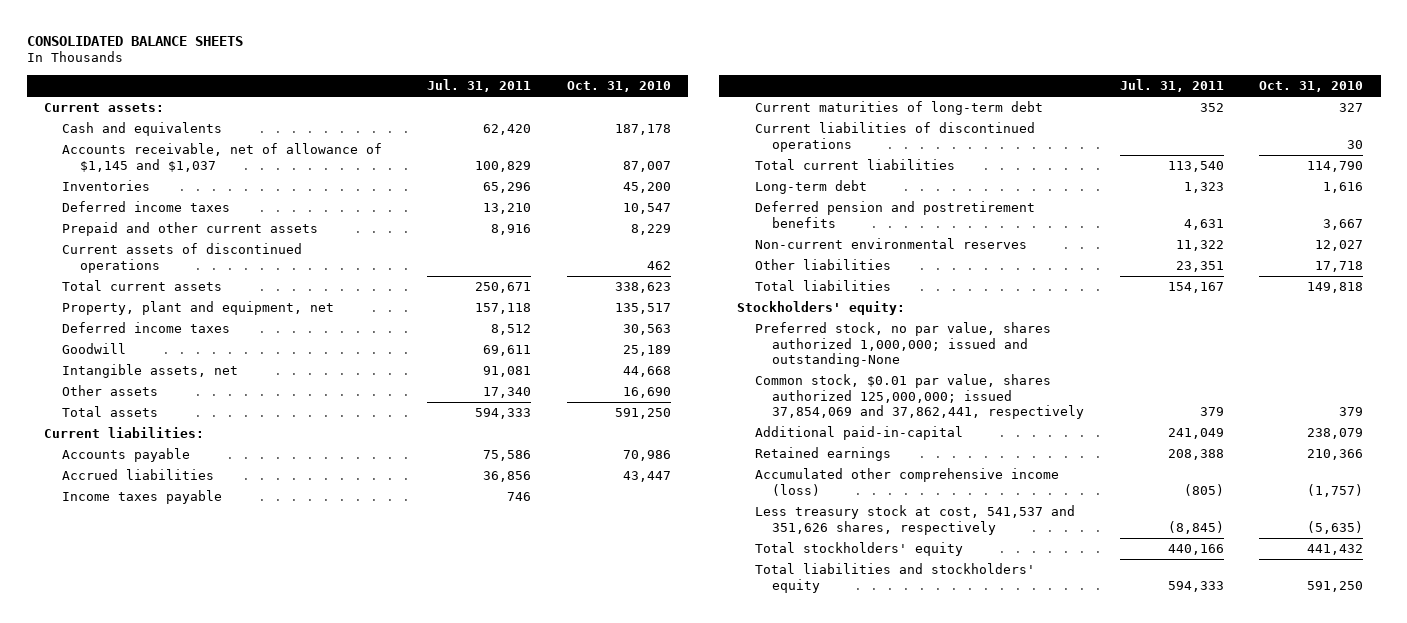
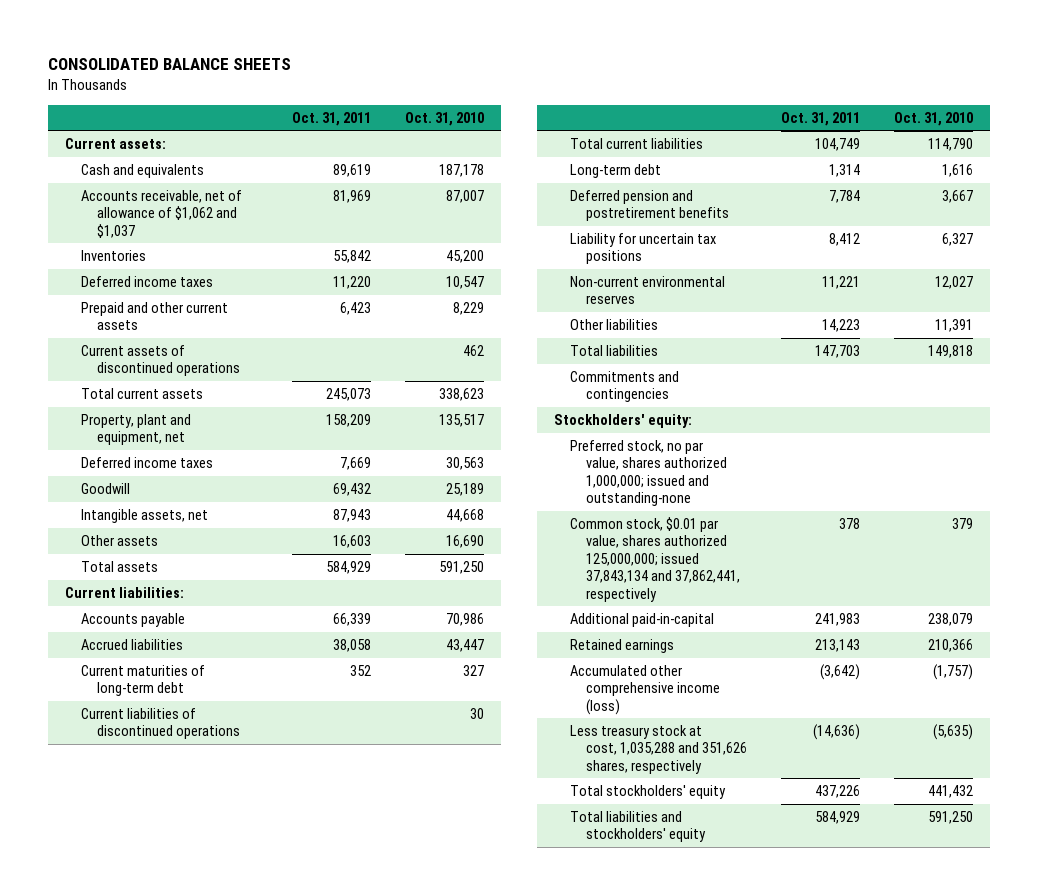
- | Jul. 31, 2011 | Oct. 31, 2010
+ | Oct. 31, 2011 | Oct. 31, 2010
- Accounts receivable, net of allowance of $1,145 and $1,037 | 100,829 | 87,007
+ Accounts receivable, net of allowance of $1,062 and $1,037 | 81,969 | 87,007
- Income taxes payable | 746 |
+ Liability for uncertain tax positions | 8,412 | 6,327
- Other liabilities | 23,351 | 17,718
+ Other liabilities | 14,223 | 11,391
+ Commitments and contingencies
- Preferred stock, no par value, shares authorized 1,000,000; issued and outstanding-None
- Common stock, $0.01 par value, shares authorized 125,000,000; issued 37,854,069 and 37,862,441, respectively | 379 | 379
+ Preferred stock, no par value, shares authorized 1,000,000; issued and outstanding-none
+ Common stock, $0.01 par value, shares authorized 125,000,000; issued 37,843,134 and 37,862,441, respectively | 378 | 379
- Less treasury stock at cost, 541,537 and 351,626 shares, respectively | (8,845) | (5,635)
+ Less treasury stock at cost, 1,035,288 and 351,626 shares, respectively | (14,636) | (5,635)

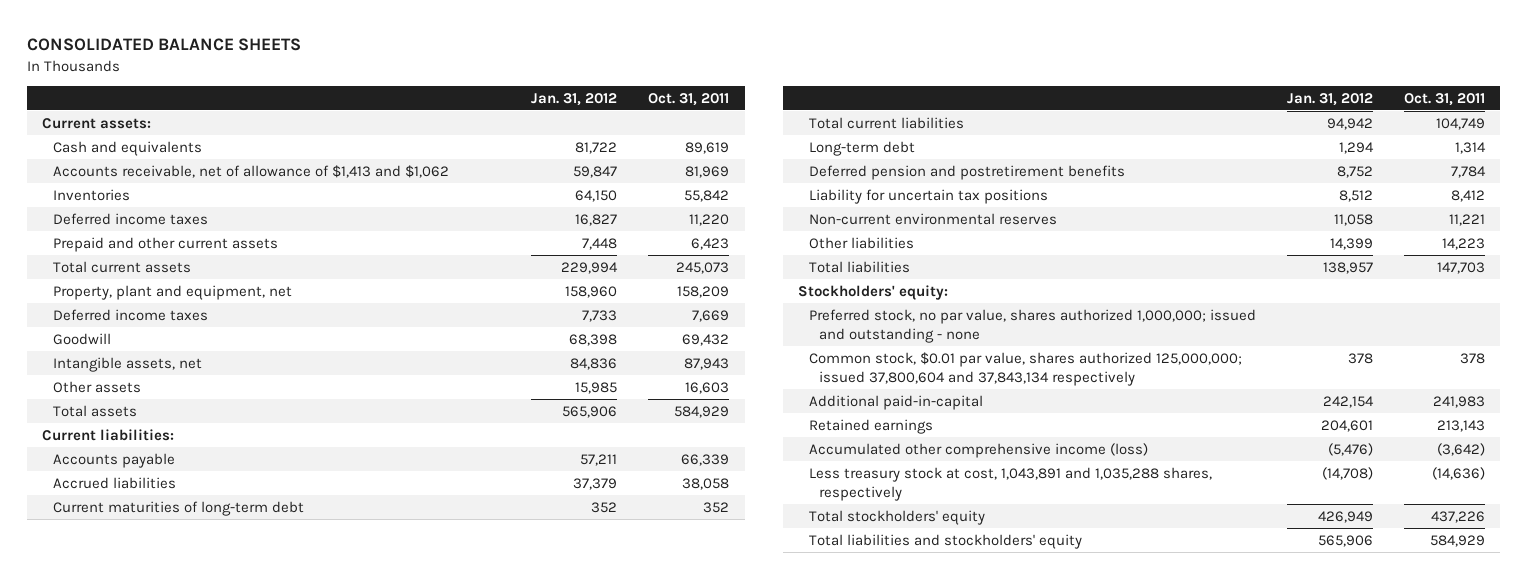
- | Oct. 31, 2011 | Oct. 31, 2010
+ | Jan. 31, 2012 | Oct. 31, 2011
- Accounts receivable, net of allowance of $1,062 and $1,037 | 81,969 | 87,007
+ Accounts receivable, net of allowance of $1,413 and $1,062 | 59,847 | 81,969
- Current assets of discontinued operations | | 462
- Current liabilities of discontinued operations | | 30
- Commitments and contingencies
- Preferred stock, no par value, shares authorized 1,000,000; issued and outstanding-none
- Common stock, $0.01 par value, shares authorized 125,000,000; issued 37,843,134 and 37,862,441, respectively | 378 | 379
+ Preferred stock, no par value, shares authorized 1,000,000; issued and outstanding - none
+ Common stock, $0.01 par value, shares authorized 125,000,000; issued 37,800,604 and 37,843,134 respectively | 378 | 378
- Less treasury stock at cost, 1,035,288 and 351,626 shares, respectively | (14,636) | (5,635)
+ Less treasury stock at cost, 1,043,891 and 1,035,288 shares, respectively | (14,708) | (14,636)

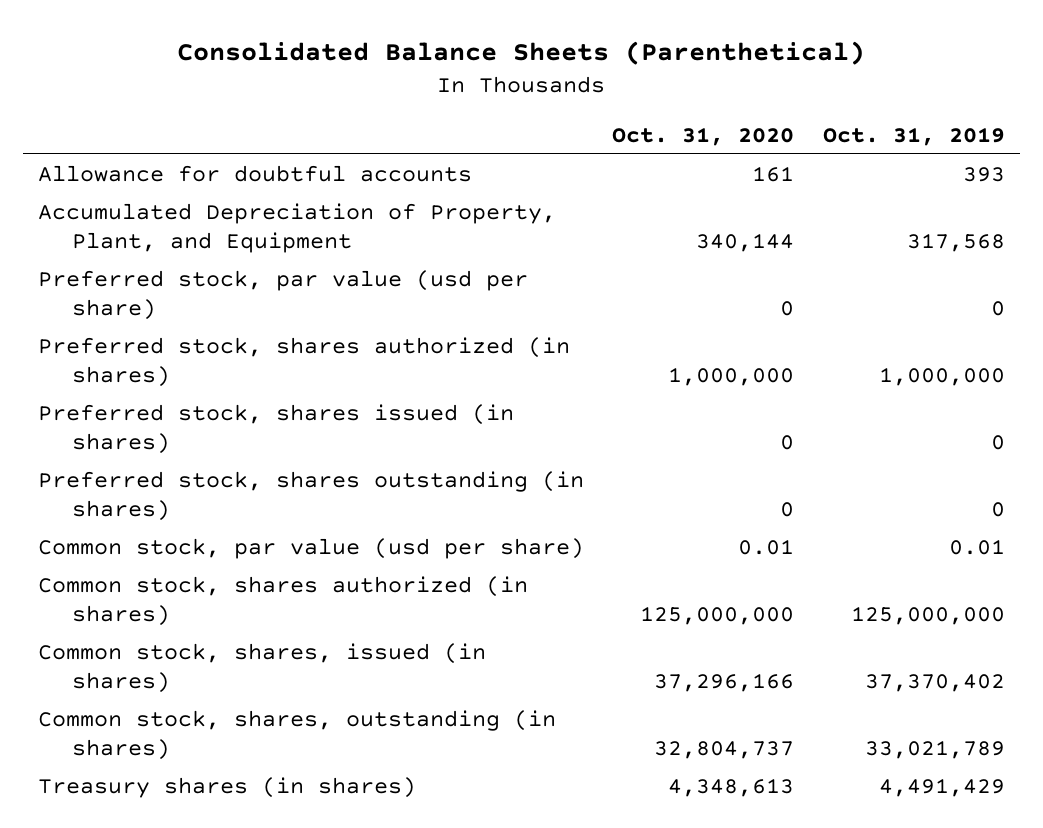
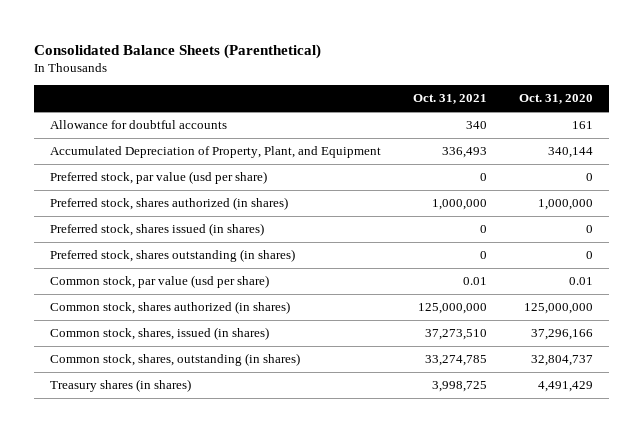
- | Oct. 31, 2020 | Oct. 31, 2019
+ | Oct. 31, 2021 | Oct. 31, 2020
- Treasury shares (in shares) | 4,348,613 | 4,491,429
+ Treasury shares (in shares) | 3,998,725 | 4,491,429

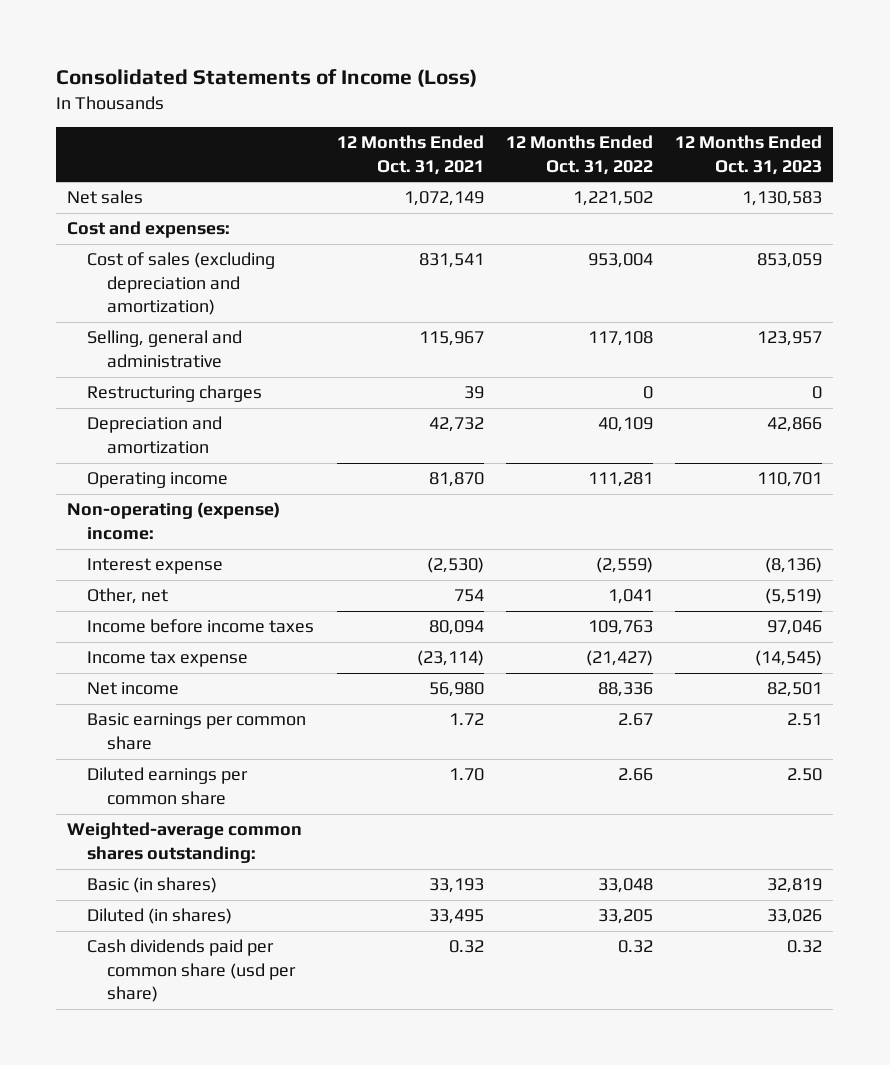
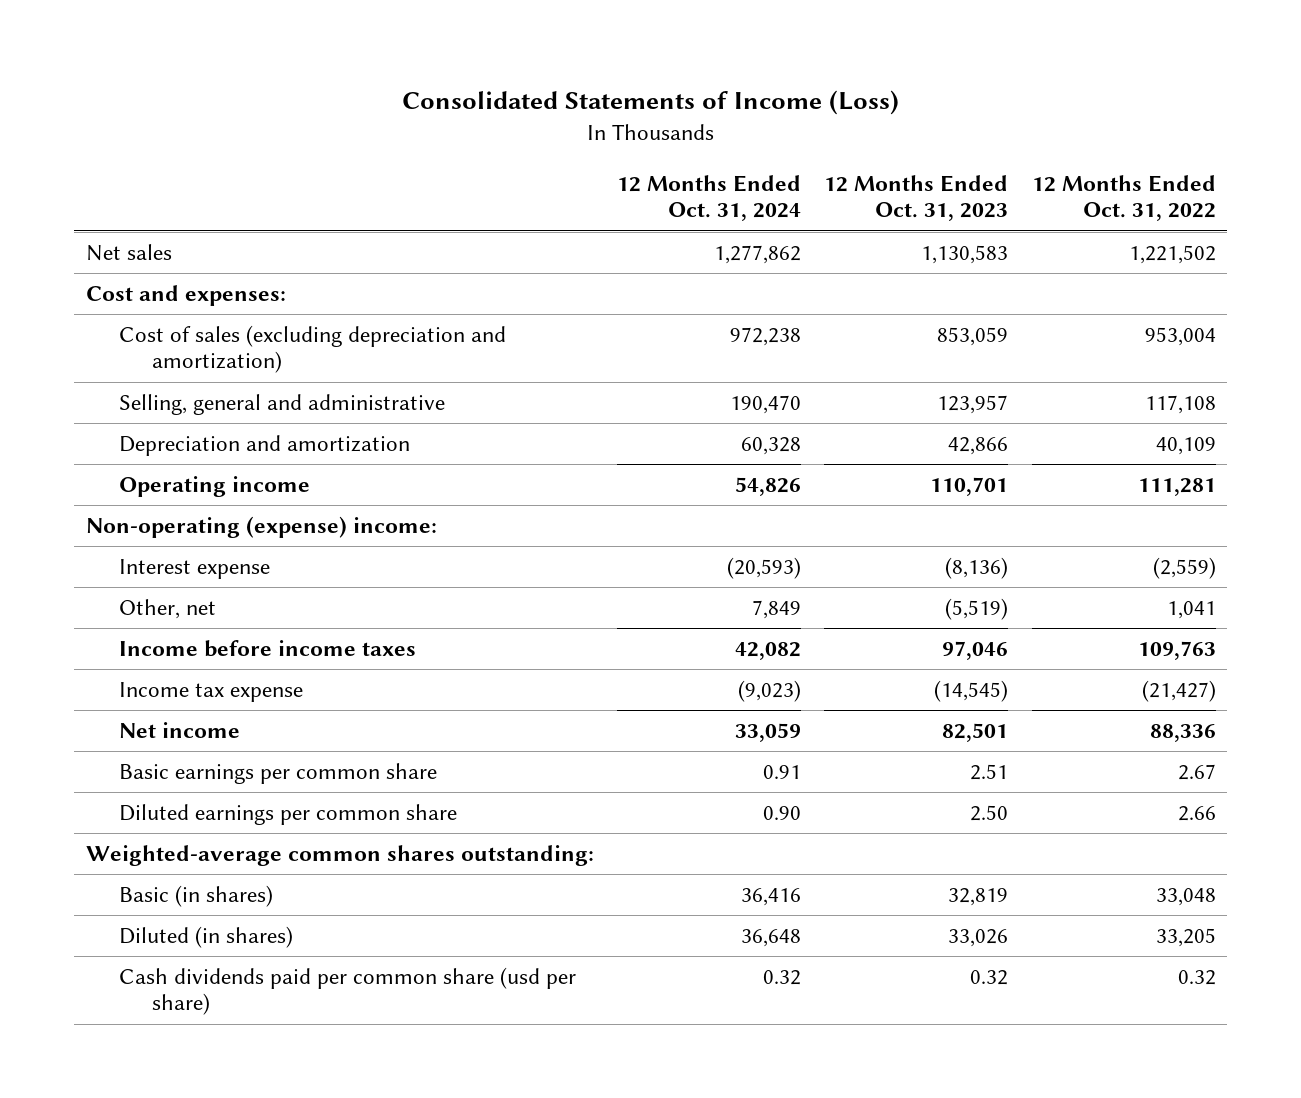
- | 12 Months Ended Oct. 31, 2021 | 12 Months Ended Oct. 31, 2022 | 12 Months Ended Oct. 31, 2023
+ | 12 Months Ended Oct. 31, 2024 | 12 Months Ended Oct. 31, 2023 | 12 Months Ended Oct. 31, 2022
- Restructuring charges | 39 | 0 | 0

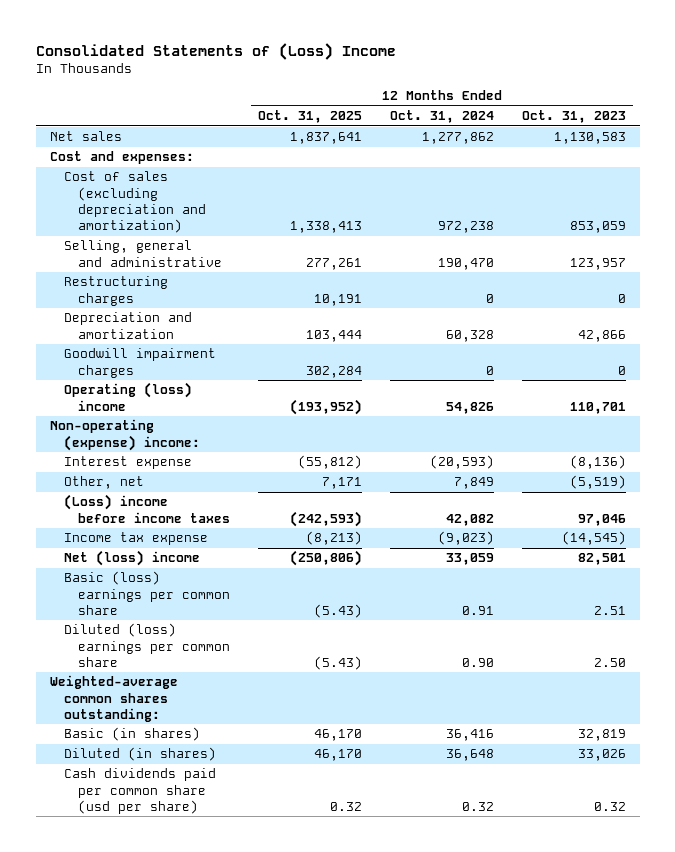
- Consolidated Statements of Income (Loss)
+ Consolidated Statements of (Loss) Income
- | 12 Months Ended Oct. 31, 2024 | 12 Months Ended Oct. 31, 2023 | 12 Months Ended Oct. 31, 2022
+ | 12 Months Ended Oct. 31, 2025 | 12 Months Ended Oct. 31, 2024 | 12 Months Ended Oct. 31, 2023
+ Restructuring charges | 10,191 | 0 | 0
- Operating income | 54,826 | 110,701 | 111,281
+ Goodwill impairment charges | 302,284 | 0 | 0
+ Operating (loss) income | (193,952) | 54,826 | 110,701
- Income before income taxes | 42,082 | 97,046 | 109,763
+ (Loss) income before income taxes | (242,593) | 42,082 | 97,046
- Net income | 33,059 | 82,501 | 88,336
- Basic earnings per common share | 0.91 | 2.51 | 2.67
- Diluted earnings per common share | 0.90 | 2.50 | 2.66
+ Net (loss) income | (250,806) | 33,059 | 82,501
+ Basic (loss) earnings per common share | (5.43) | 0.91 | 2.51
+ Diluted (loss) earnings per common share | (5.43) | 0.90 | 2.50

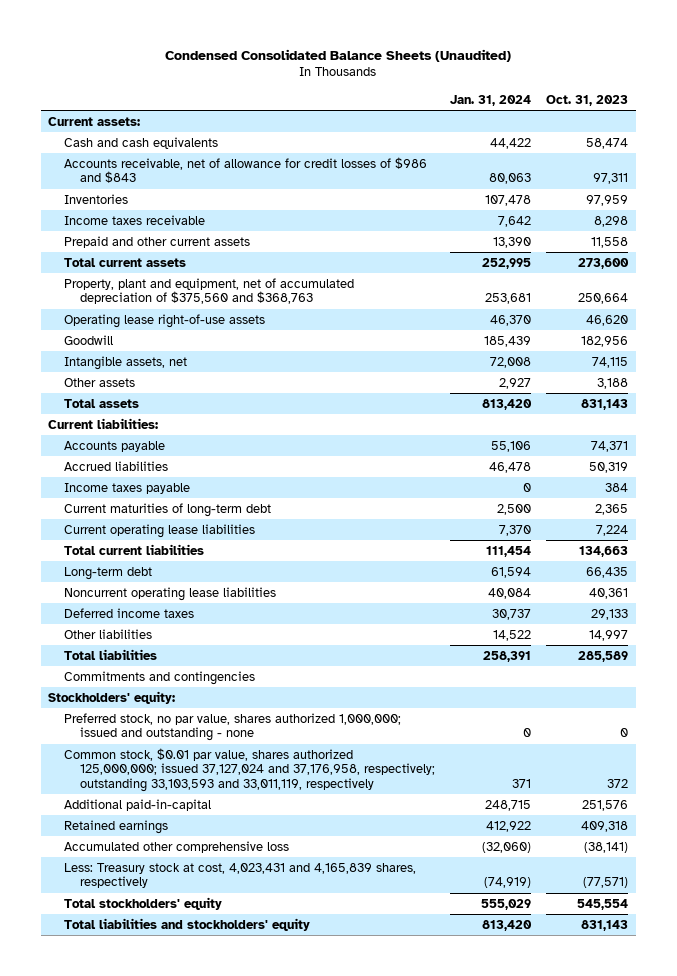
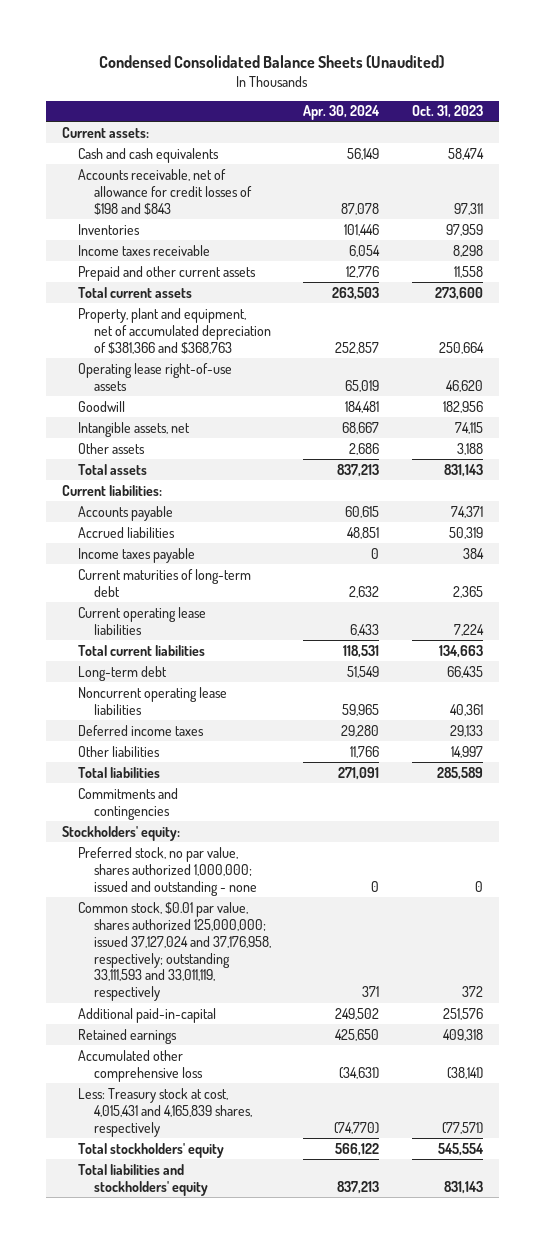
- | Jan. 31, 2024 | Oct. 31, 2023
+ | Apr. 30, 2024 | Oct. 31, 2023
- Accounts receivable, net of allowance for credit losses of $986 and $843 | 80,063 | 97,311
+ Accounts receivable, net of allowance for credit losses of $198 and $843 | 87,078 | 97,311
- Property, plant and equipment, net of accumulated depreciation of $375,560 and $368,763 | 253,681 | 250,664
+ Property, plant and equipment, net of accumulated depreciation of $381,366 and $368,763 | 252,857 | 250,664
- Common stock, $0.01 par value, shares authorized 125,000,000; issued 37,127,024 and 37,176,958, respectively; outstanding 33,103,593 and 33,011,119, respectively | 371 | 372
+ Common stock, $0.01 par value, shares authorized 125,000,000; issued 37,127,024 and 37,176,958, respectively; outstanding 33,111,593 and 33,011,119, respectively | 371 | 372
- Less: Treasury stock at cost, 4,023,431 and 4,165,839 shares, respectively | (74,919) | (77,571)
+ Less: Treasury stock at cost, 4,015,431 and 4,165,839 shares, respectively | (74,770) | (77,571)

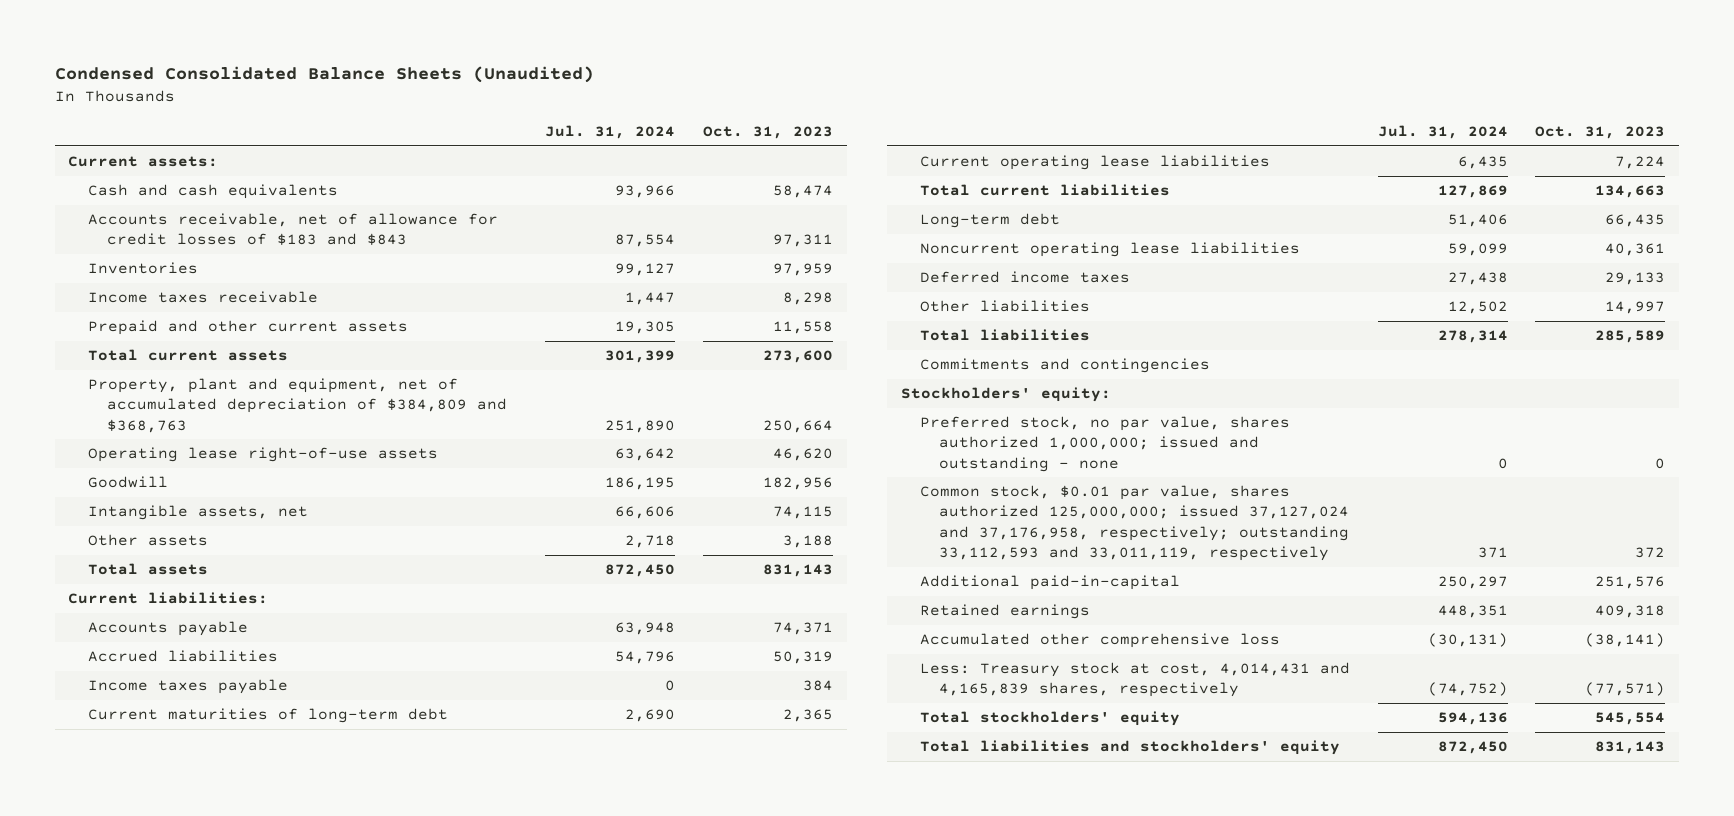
- | Apr. 30, 2024 | Oct. 31, 2023
+ | Jul. 31, 2024 | Oct. 31, 2023
- Accounts receivable, net of allowance for credit losses of $198 and $843 | 87,078 | 97,311
+ Accounts receivable, net of allowance for credit losses of $183 and $843 | 87,554 | 97,311
- Property, plant and equipment, net of accumulated depreciation of $381,366 and $368,763 | 252,857 | 250,664
+ Property, plant and equipment, net of accumulated depreciation of $384,809 and $368,763 | 251,890 | 250,664
- Common stock, $0.01 par value, shares authorized 125,000,000; issued 37,127,024 and 37,176,958, respectively; outstanding 33,111,593 and 33,011,119, respectively | 371 | 372
+ Common stock, $0.01 par value, shares authorized 125,000,000; issued 37,127,024 and 37,176,958, respectively; outstanding 33,112,593 and 33,011,119, respectively | 371 | 372
- Less: Treasury stock at cost, 4,015,431 and 4,165,839 shares, respectively | (74,770) | (77,571)
+ Less: Treasury stock at cost, 4,014,431 and 4,165,839 shares, respectively | (74,752) | (77,571)

